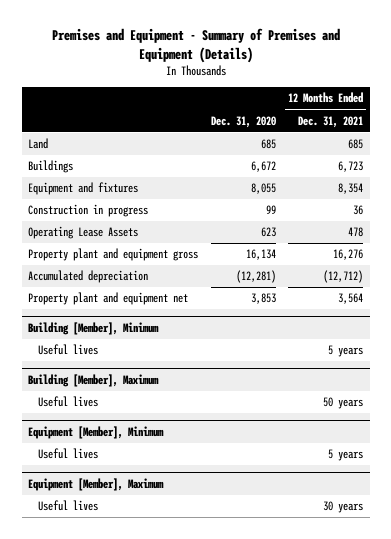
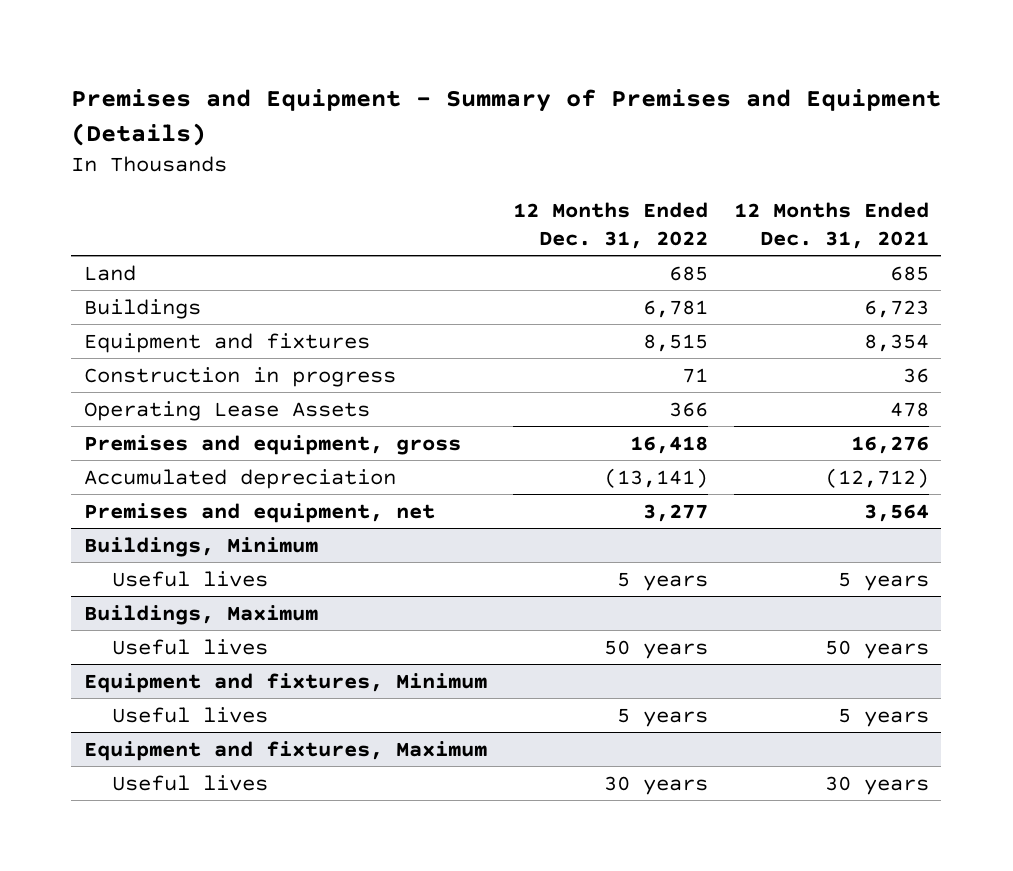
- | Dec. 31, 2020 | 12 Months Ended Dec. 31, 2021
+ | 12 Months Ended Dec. 31, 2022 | 12 Months Ended Dec. 31, 2021
- Property plant and equipment gross | 16,134 | 16,276
+ Premises and equipment, gross | 16,418 | 16,276
- Property plant and equipment net | 3,853 | 3,564
- Building [Member], Minimum
+ Premises and equipment, net | 3,277 | 3,564
+ Buildings, Minimum
- Building [Member], Maximum
+ Buildings, Maximum
- Equipment [Member], Minimum
+ Equipment and fixtures, Minimum
- Equipment [Member], Maximum
+ Equipment and fixtures, Maximum

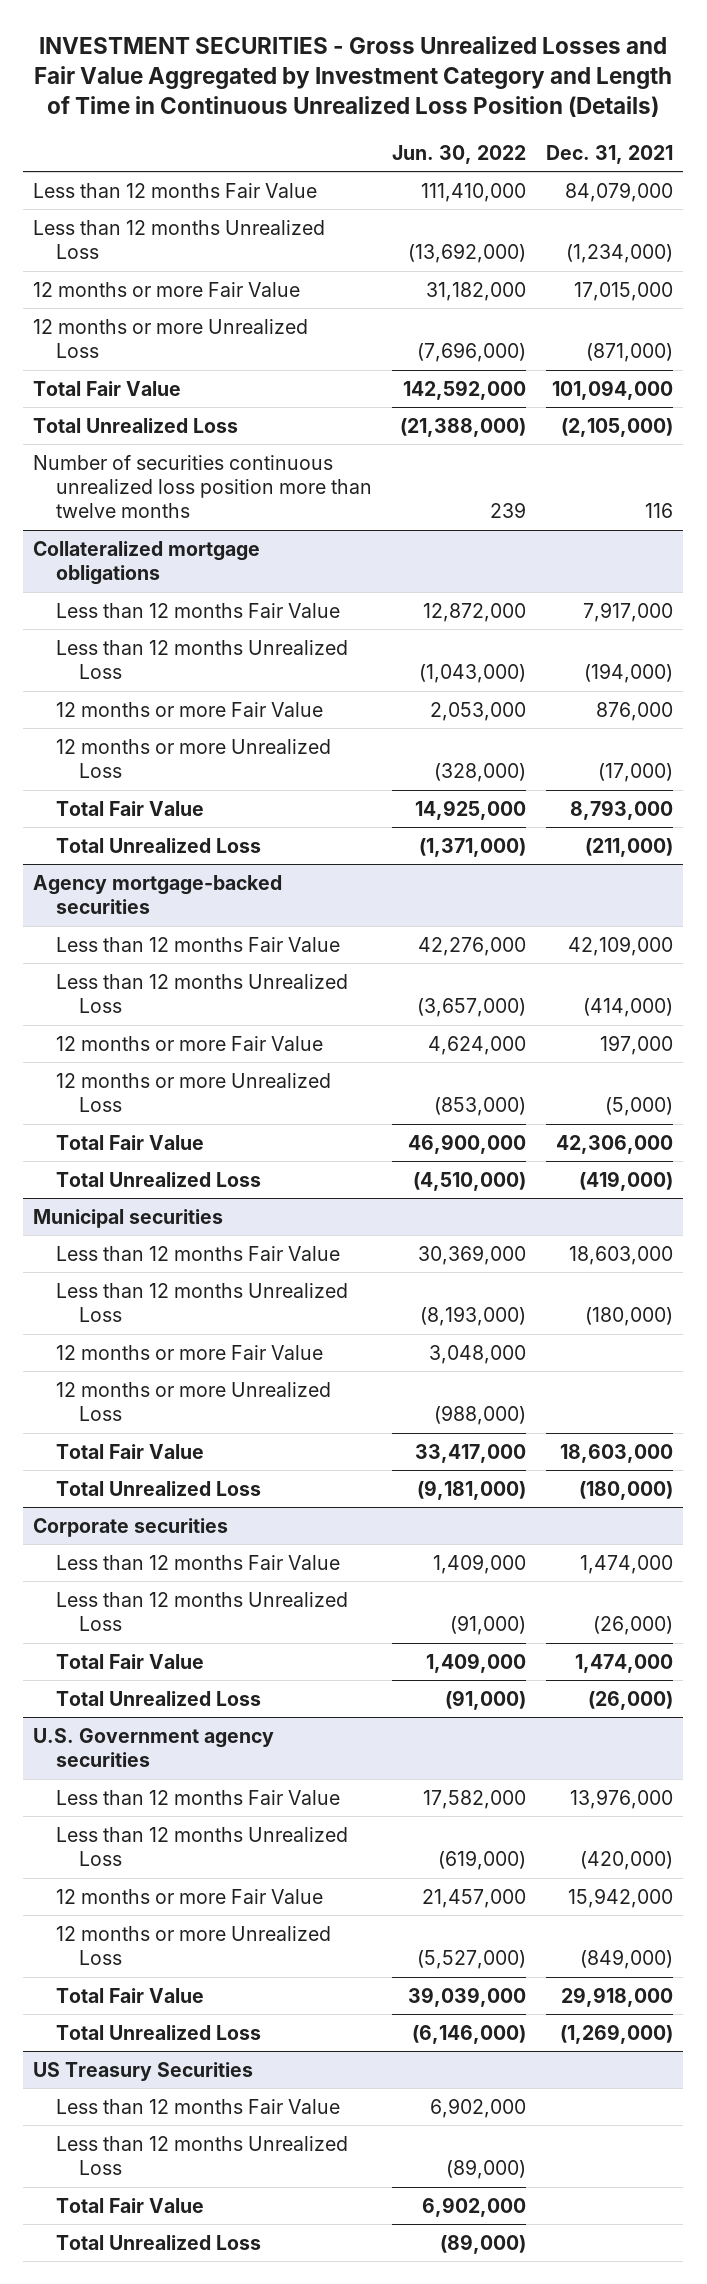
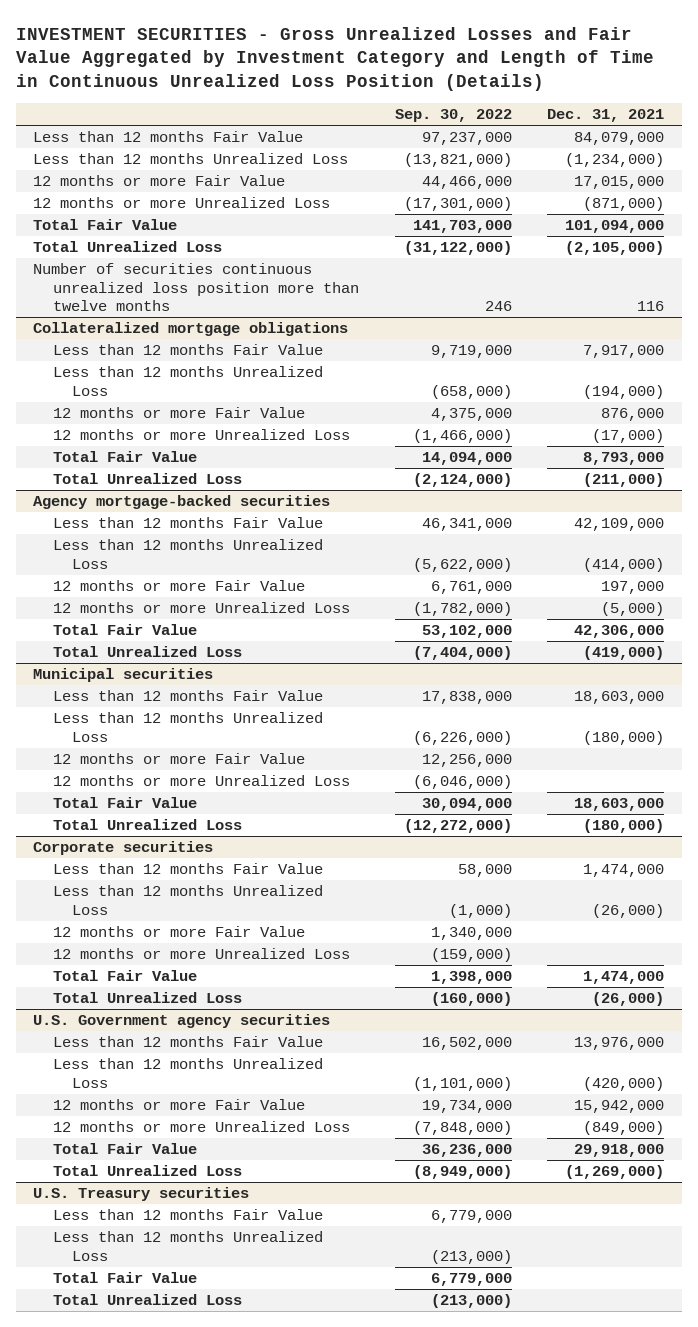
- | Jun. 30, 2022 | Dec. 31, 2021
+ | Sep. 30, 2022 | Dec. 31, 2021
@ Corporate securities
+ 12 months or more Fair Value | 1,340,000 |
+ 12 months or more Unrealized Loss | (159,000) |
- US Treasury Securities
+ U.S. Treasury securities

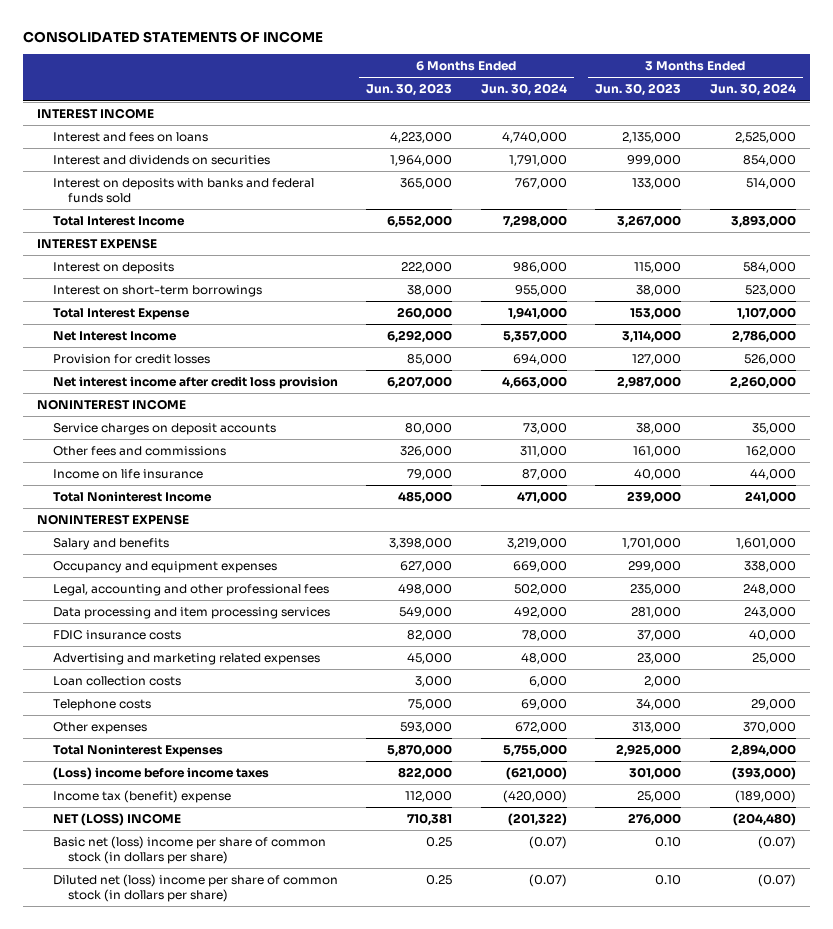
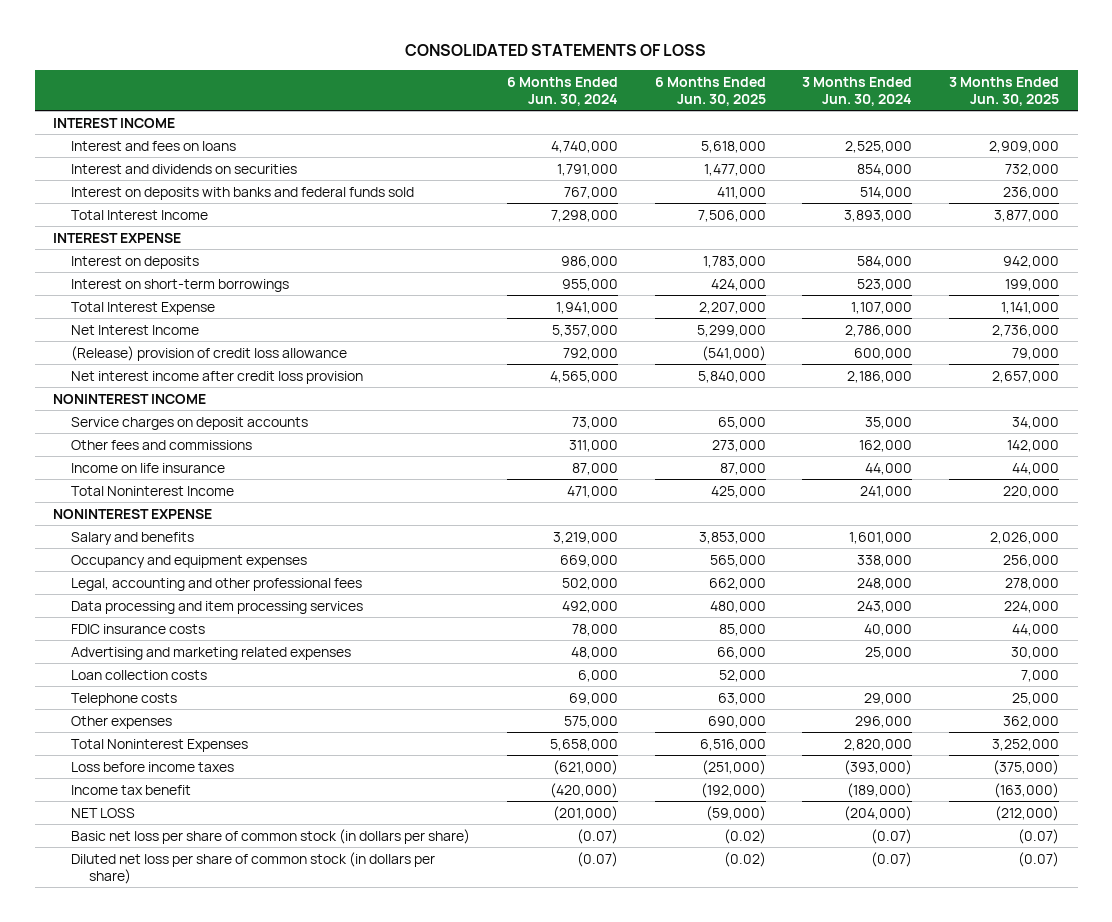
- CONSOLIDATED STATEMENTS OF INCOME
+ CONSOLIDATED STATEMENTS OF LOSS
- | 6 Months Ended Jun. 30, 2023 | 6 Months Ended Jun. 30, 2024 | 3 Months Ended Jun. 30, 2023 | 3 Months Ended Jun. 30, 2024
+ | 6 Months Ended Jun. 30, 2024 | 6 Months Ended Jun. 30, 2025 | 3 Months Ended Jun. 30, 2024 | 3 Months Ended Jun. 30, 2025
- Provision for credit losses | 85,000 | 694,000 | 127,000 | 526,000
- Net interest income after credit loss provision | 6,207,000 | 4,663,000 | 2,987,000 | 2,260,000
+ (Release) provision of credit loss allowance | 792,000 | (541,000) | 600,000 | 79,000
+ Net interest income after credit loss provision | 4,565,000 | 5,840,000 | 2,186,000 | 2,657,000
- Other expenses | 593,000 | 672,000 | 313,000 | 370,000
- Total Noninterest Expenses | 5,870,000 | 5,755,000 | 2,925,000 | 2,894,000
- (Loss) income before income taxes | 822,000 | (621,000) | 301,000 | (393,000)
- Income tax (benefit) expense | 112,000 | (420,000) | 25,000 | (189,000)
- NET (LOSS) INCOME | 710,381 | (201,322) | 276,000 | (204,480)
- Basic net (loss) income per share of common stock (in dollars per share) | 0.25 | (0.07) | 0.10 | (0.07)
- Diluted net (loss) income per share of common stock (in dollars per share) | 0.25 | (0.07) | 0.10 | (0.07)
+ Other expenses | 575,000 | 690,000 | 296,000 | 362,000
+ Total Noninterest Expenses | 5,658,000 | 6,516,000 | 2,820,000 | 3,252,000
+ Loss before income taxes | (621,000) | (251,000) | (393,000) | (375,000)
+ Income tax benefit | (420,000) | (192,000) | (189,000) | (163,000)
+ NET LOSS | (201,000) | (59,000) | (204,000) | (212,000)
+ Basic net loss per share of common stock (in dollars per share) | (0.07) | (0.02) | (0.07) | (0.07)
+ Diluted net loss per share of common stock (in dollars per share) | (0.07) | (0.02) | (0.07) | (0.07)

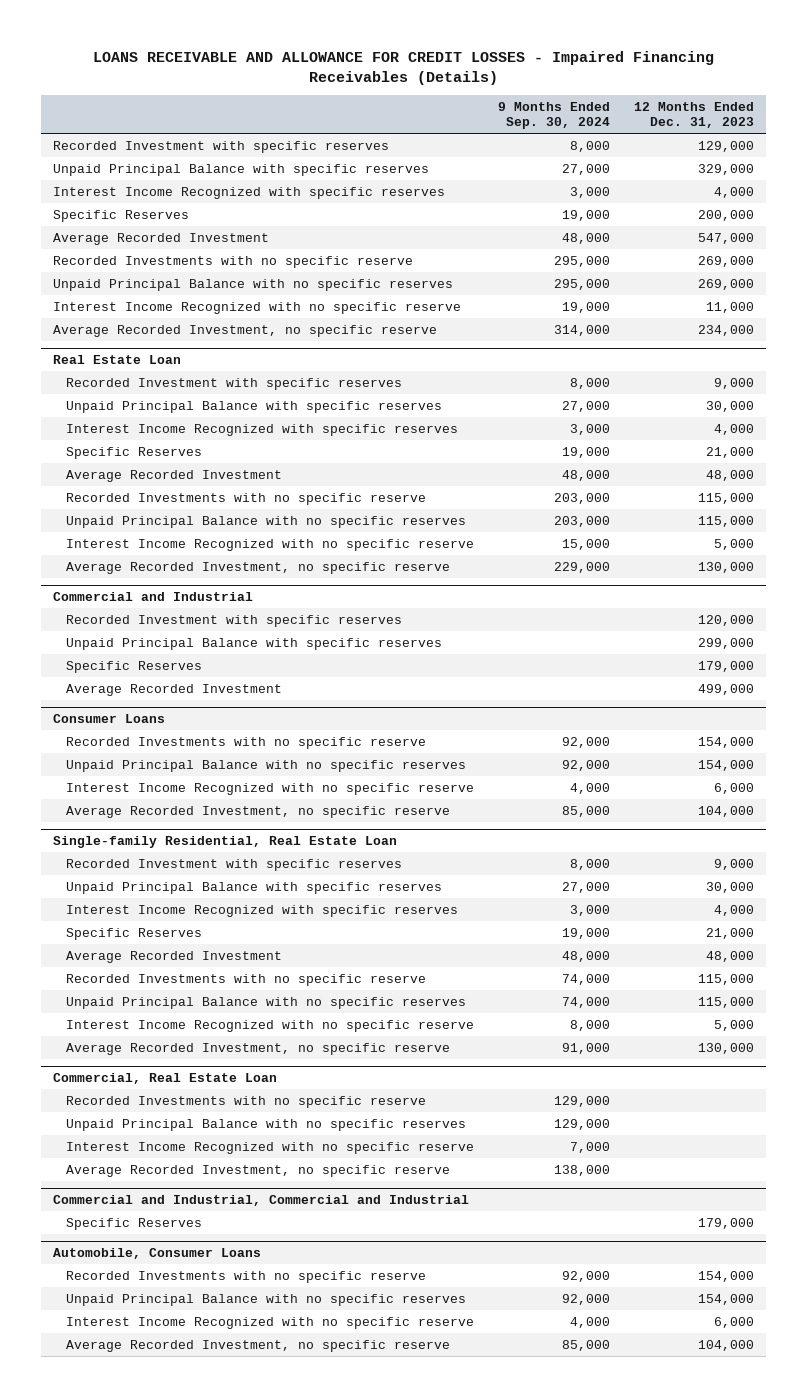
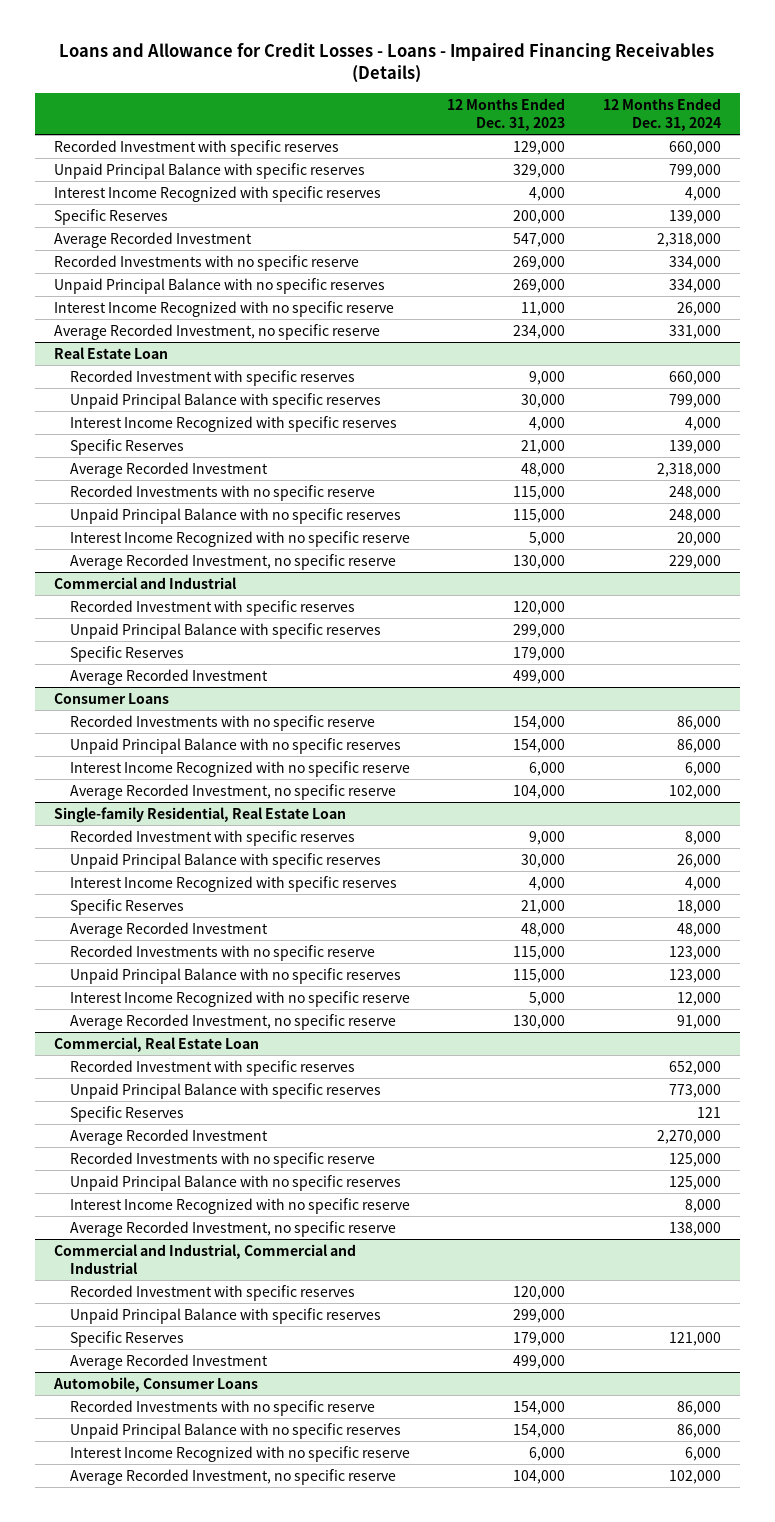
- LOANS RECEIVABLE AND ALLOWANCE FOR CREDIT LOSSES - Impaired Financing Receivables (Details)
+ Loans and Allowance for Credit Losses - Loans - Impaired Financing Receivables (Details)
- | 9 Months Ended Sep. 30, 2024 | 12 Months Ended Dec. 31, 2023
+ | 12 Months Ended Dec. 31, 2023 | 12 Months Ended Dec. 31, 2024
@ Commercial, Real Estate Loan
+ Recorded Investment with specific reserves | | 652,000
+ Unpaid Principal Balance with specific reserves | | 773,000
+ Specific Reserves | | 121
+ Average Recorded Investment | | 2,270,000
@ Commercial and Industrial, Commercial and Industrial
+ Recorded Investment with specific reserves | 120,000 |
+ Unpaid Principal Balance with specific reserves | 299,000 |
+ Average Recorded Investment | 499,000 |

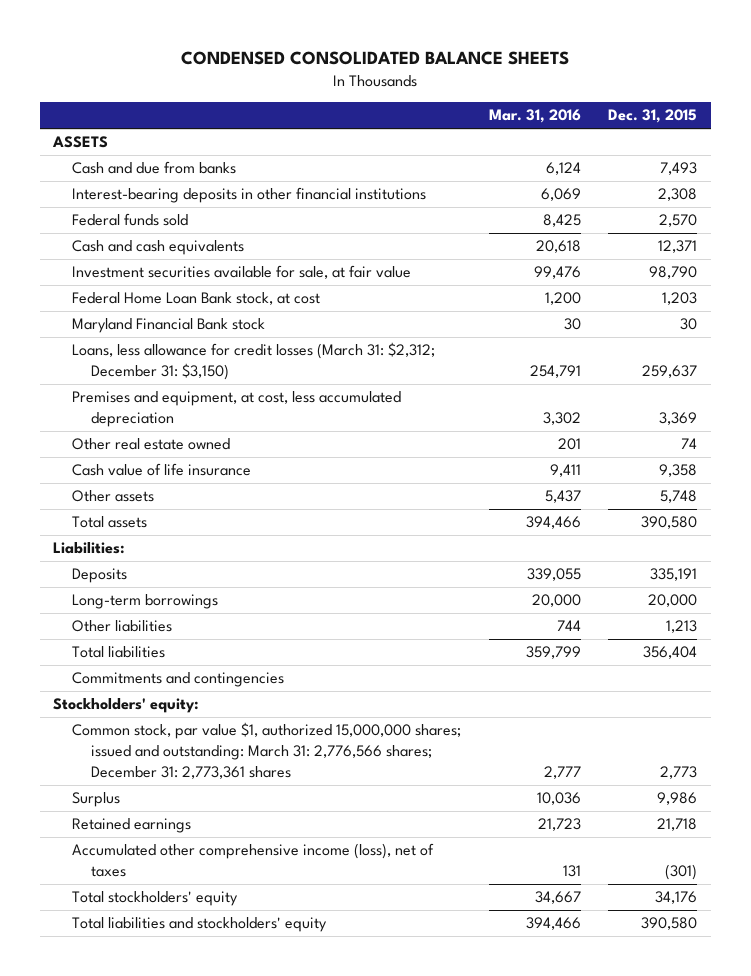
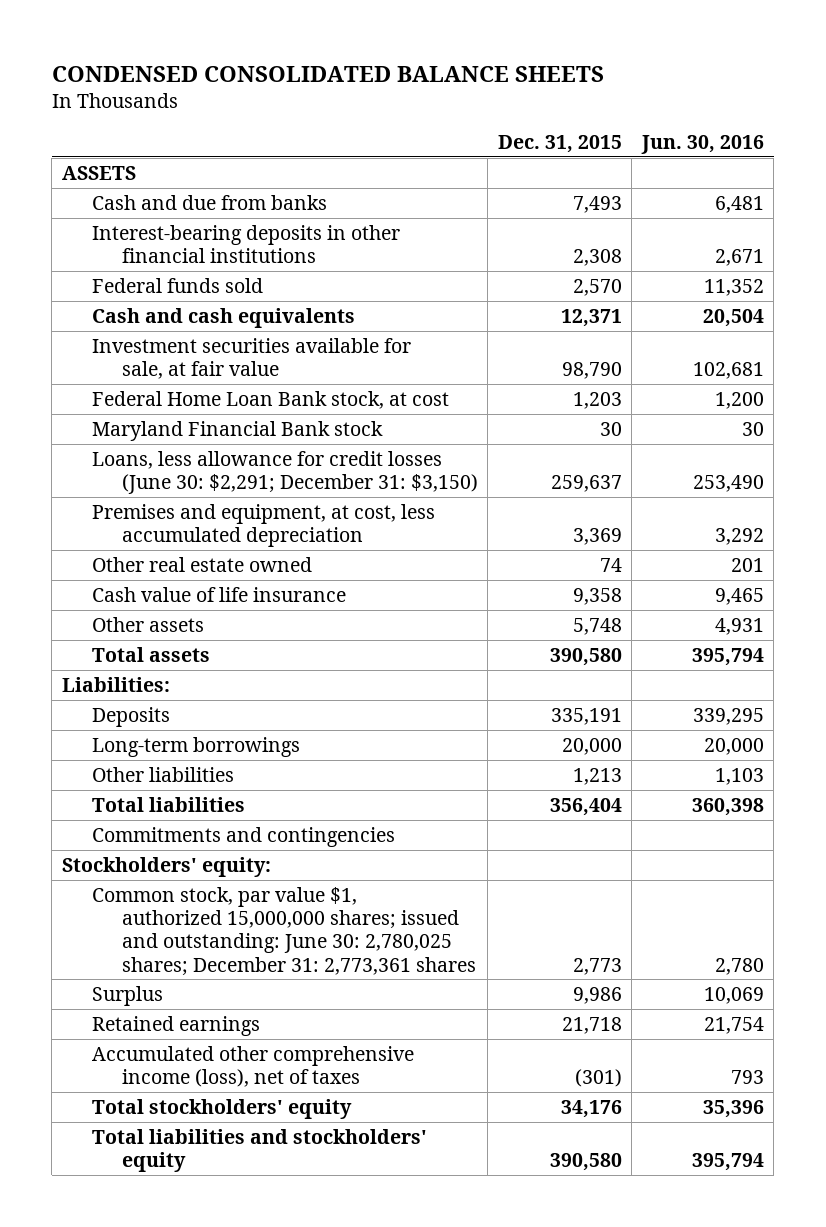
- | Mar. 31, 2016 | Dec. 31, 2015
+ | Dec. 31, 2015 | Jun. 30, 2016
- Loans, less allowance for credit losses (March 31: $2,312; December 31: $3,150) | 254,791 | 259,637
+ Loans, less allowance for credit losses (June 30: $2,291; December 31: $3,150) | 259,637 | 253,490
- Common stock, par value $1, authorized 15,000,000 shares; issued and outstanding: March 31: 2,776,566 shares; December 31: 2,773,361 shares | 2,777 | 2,773
+ Common stock, par value $1, authorized 15,000,000 shares; issued and outstanding: June 30: 2,780,025 shares; December 31: 2,773,361 shares | 2,773 | 2,780

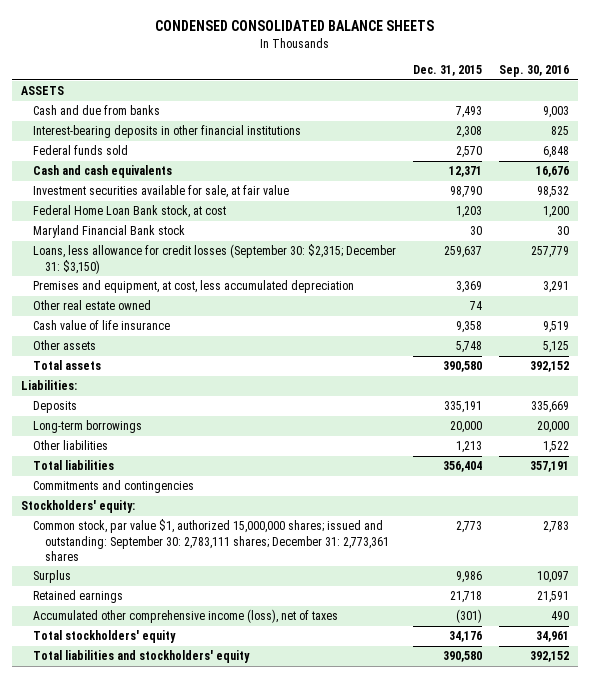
- | Dec. 31, 2015 | Jun. 30, 2016
+ | Dec. 31, 2015 | Sep. 30, 2016
- Loans, less allowance for credit losses (June 30: $2,291; December 31: $3,150) | 259,637 | 253,490
+ Loans, less allowance for credit losses (September 30: $2,315; December 31: $3,150) | 259,637 | 257,779
- Common stock, par value $1, authorized 15,000,000 shares; issued and outstanding: June 30: 2,780,025 shares; December 31: 2,773,361 shares | 2,773 | 2,780
+ Common stock, par value $1, authorized 15,000,000 shares; issued and outstanding: September 30: 2,783,111 shares; December 31: 2,773,361 shares | 2,773 | 2,783

